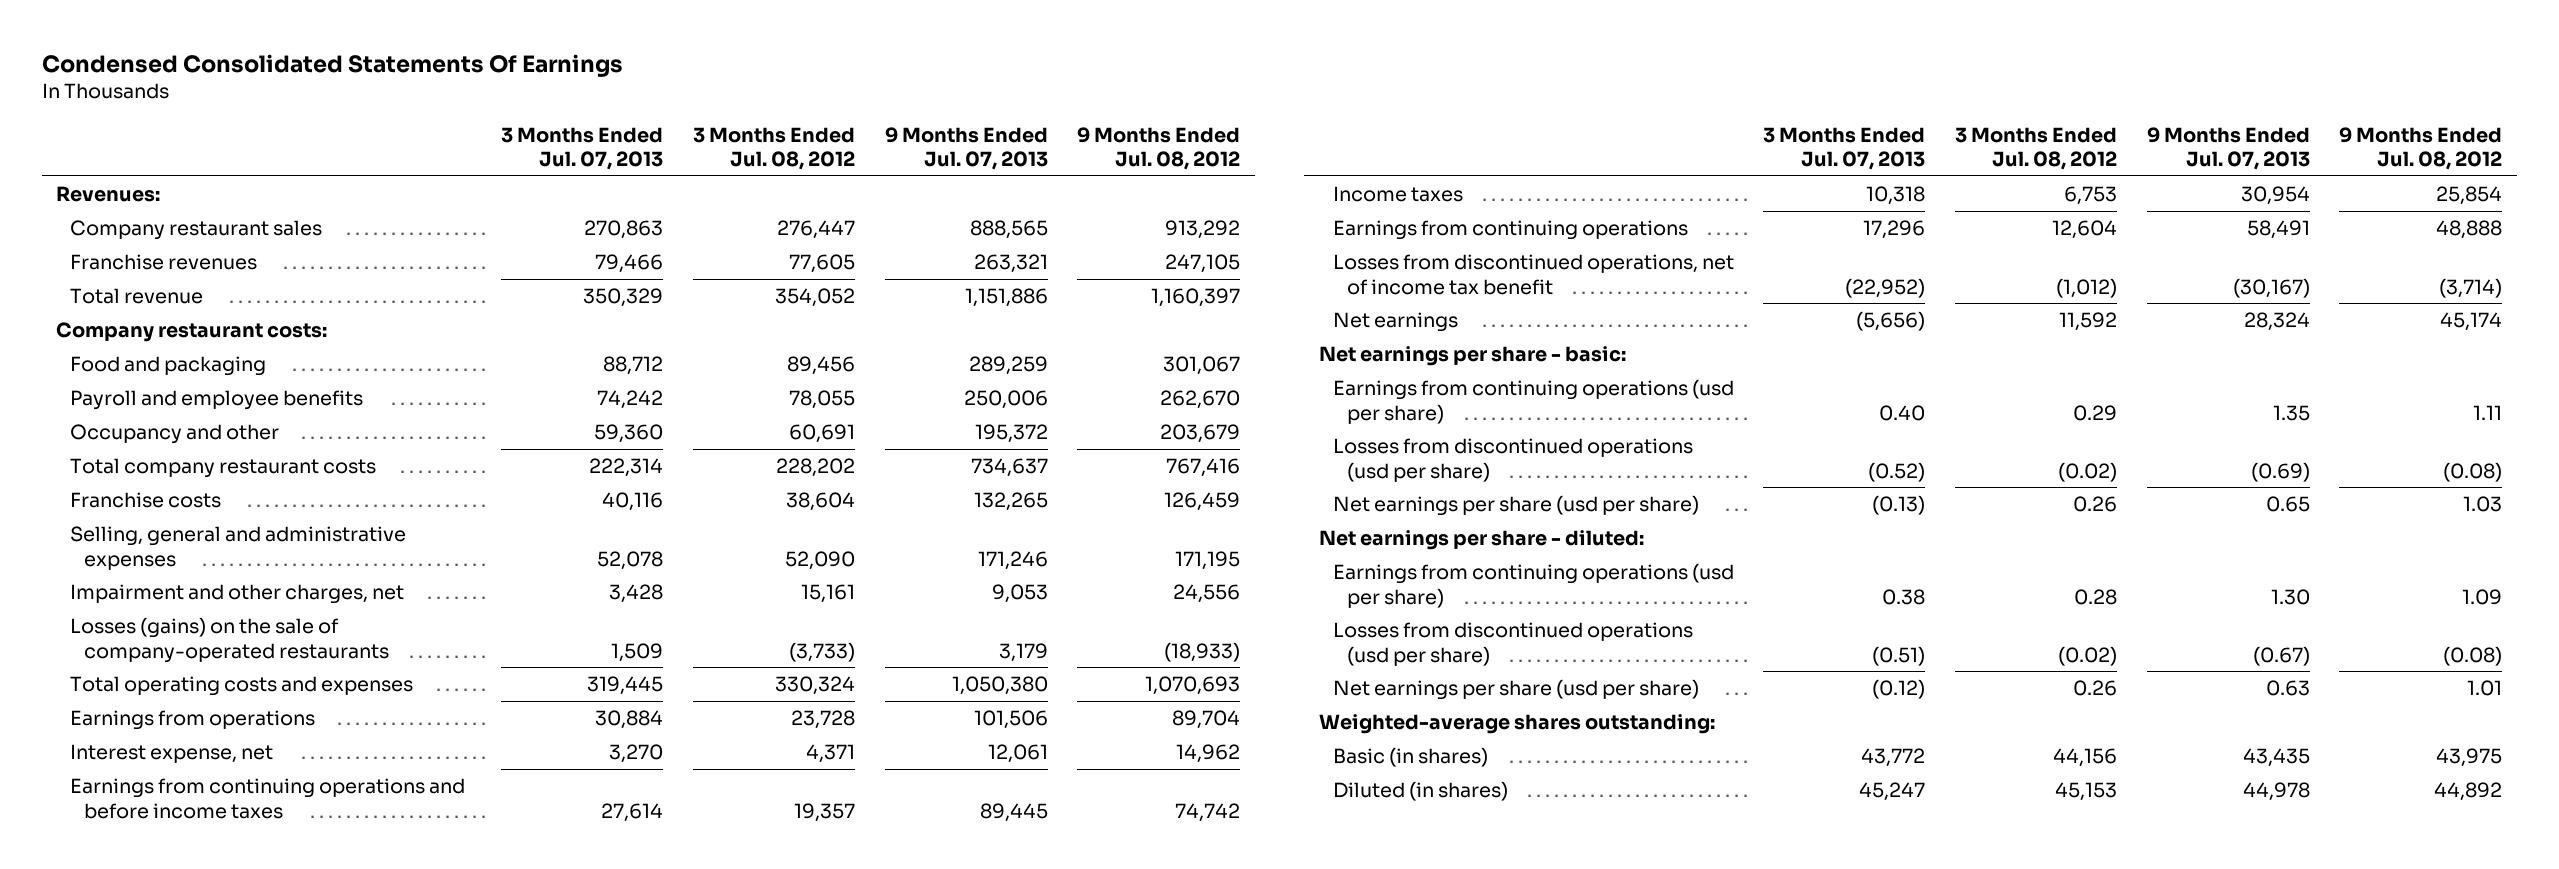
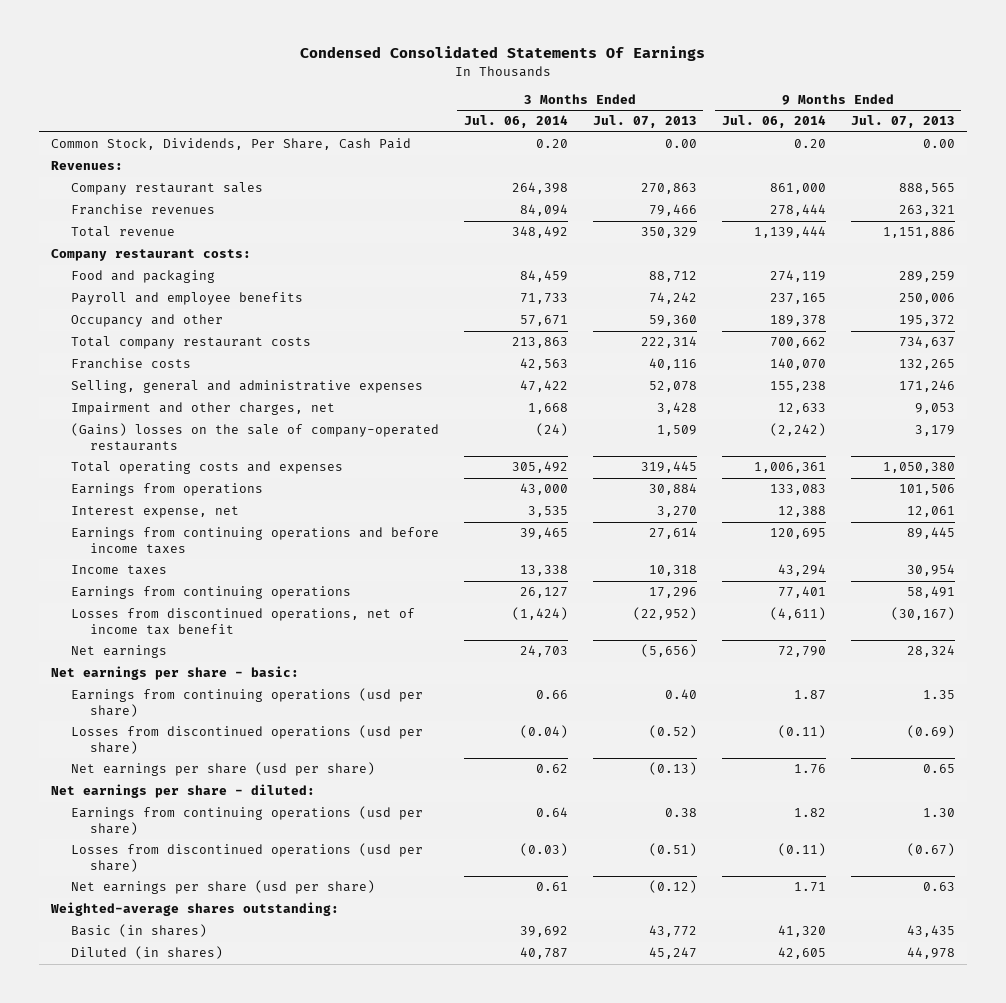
- | 3 Months Ended Jul. 07, 2013 | 3 Months Ended Jul. 08, 2012 | 9 Months Ended Jul. 07, 2013 | 9 Months Ended Jul. 08, 2012
+ | 3 Months Ended Jul. 06, 2014 | 3 Months Ended Jul. 07, 2013 | 9 Months Ended Jul. 06, 2014 | 9 Months Ended Jul. 07, 2013
+ Common Stock, Dividends, Per Share, Cash Paid | 0.20 | 0.00 | 0.20 | 0.00
- Losses (gains) on the sale of company-operated restaurants | 1,509 | (3,733) | 3,179 | (18,933)
+ (Gains) losses on the sale of company-operated restaurants | (24) | 1,509 | (2,242) | 3,179

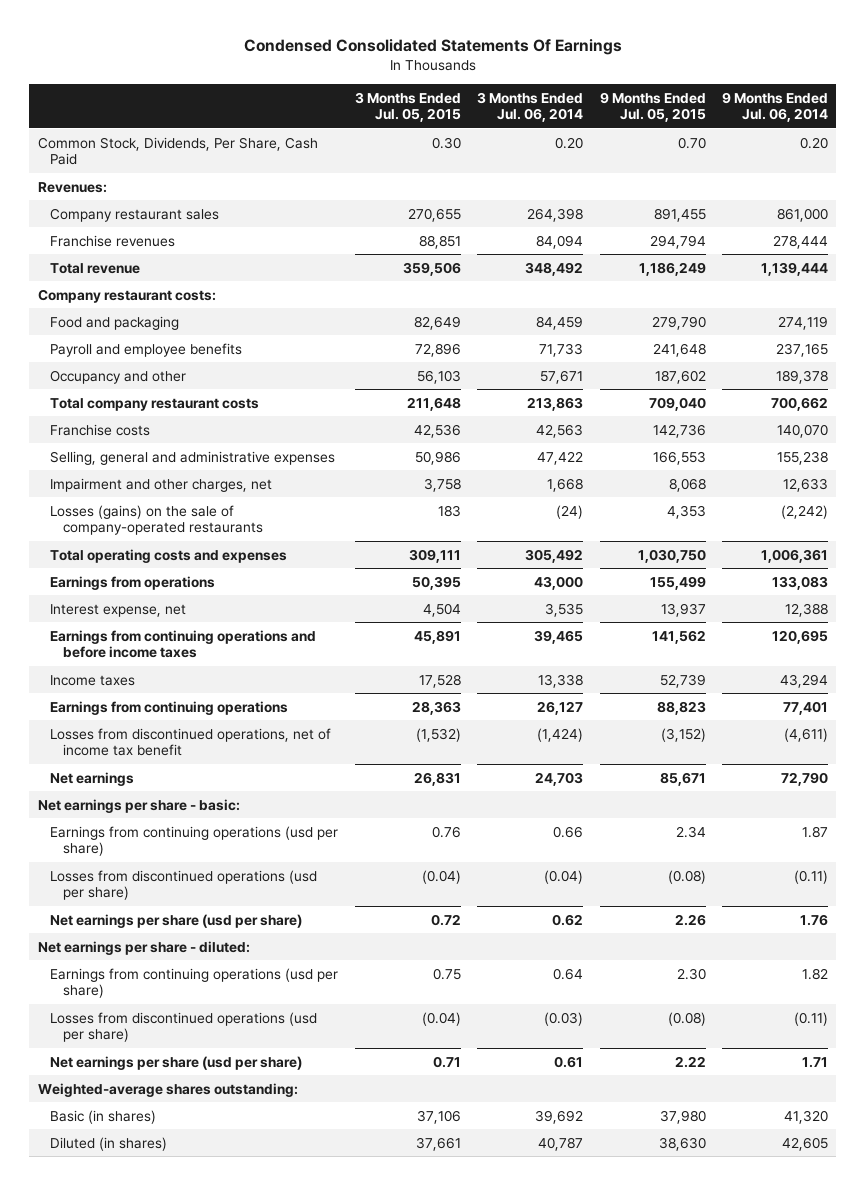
- | 3 Months Ended Jul. 06, 2014 | 3 Months Ended Jul. 07, 2013 | 9 Months Ended Jul. 06, 2014 | 9 Months Ended Jul. 07, 2013
+ | 3 Months Ended Jul. 05, 2015 | 3 Months Ended Jul. 06, 2014 | 9 Months Ended Jul. 05, 2015 | 9 Months Ended Jul. 06, 2014
- (Gains) losses on the sale of company-operated restaurants | (24) | 1,509 | (2,242) | 3,179
+ Losses (gains) on the sale of company-operated restaurants | 183 | (24) | 4,353 | (2,242)

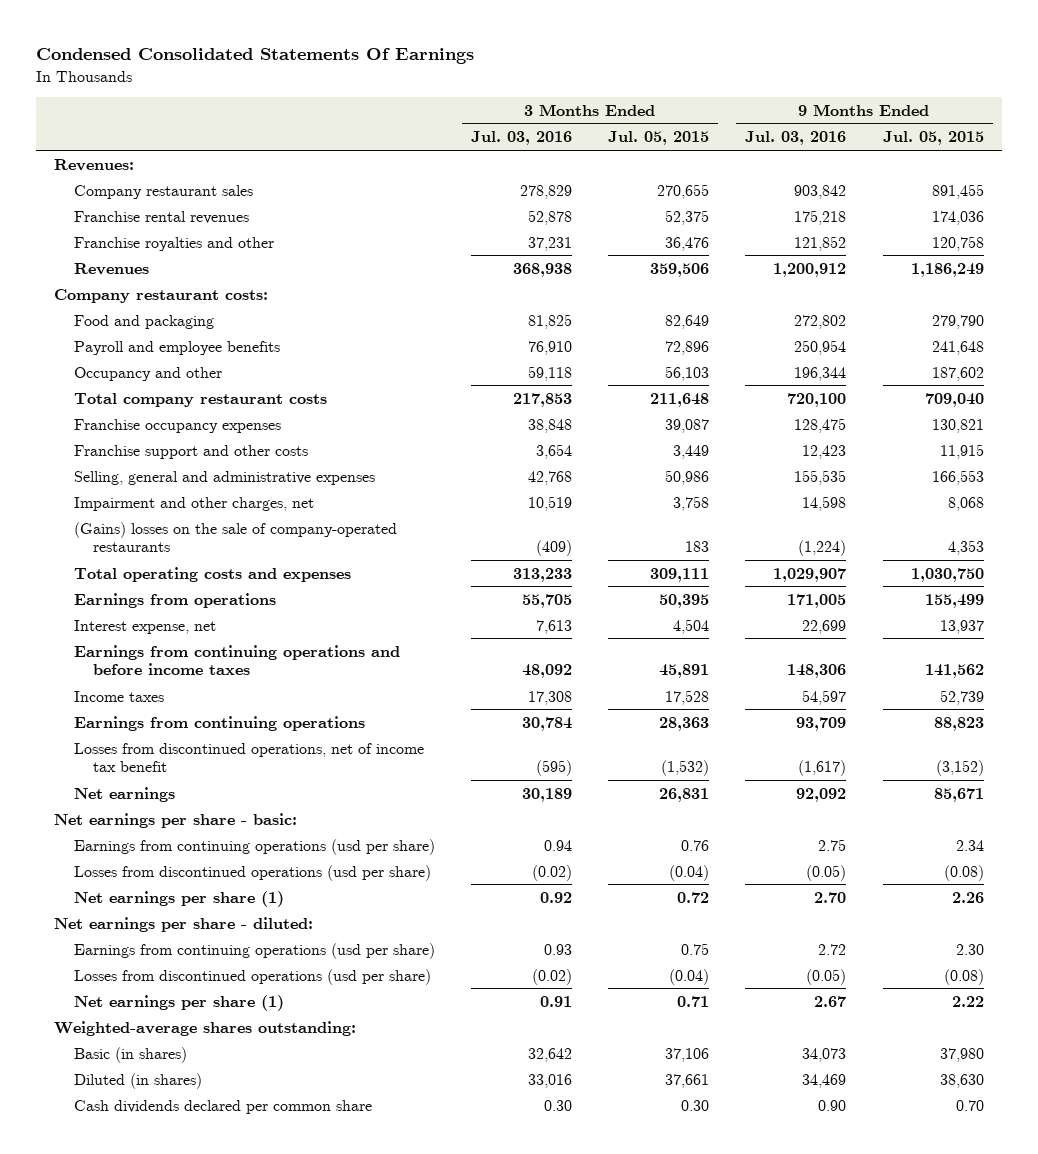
- | 3 Months Ended Jul. 05, 2015 | 3 Months Ended Jul. 06, 2014 | 9 Months Ended Jul. 05, 2015 | 9 Months Ended Jul. 06, 2014
+ | 3 Months Ended Jul. 03, 2016 | 3 Months Ended Jul. 05, 2015 | 9 Months Ended Jul. 03, 2016 | 9 Months Ended Jul. 05, 2015
- Common Stock, Dividends, Per Share, Cash Paid | 0.30 | 0.20 | 0.70 | 0.20
- Franchise revenues | 88,851 | 84,094 | 294,794 | 278,444
- Total revenue | 359,506 | 348,492 | 1,186,249 | 1,139,444
+ Franchise rental revenues | 52,878 | 52,375 | 175,218 | 174,036
+ Franchise royalties and other | 37,231 | 36,476 | 121,852 | 120,758
+ Revenues | 368,938 | 359,506 | 1,200,912 | 1,186,249
- Franchise costs | 42,536 | 42,563 | 142,736 | 140,070
+ Franchise occupancy expenses | 38,848 | 39,087 | 128,475 | 130,821
+ Franchise support and other costs | 3,654 | 3,449 | 12,423 | 11,915
- Losses (gains) on the sale of company-operated restaurants | 183 | (24) | 4,353 | (2,242)
+ (Gains) losses on the sale of company-operated restaurants | (409) | 183 | (1,224) | 4,353
- Net earnings per share (usd per share) | 0.72 | 0.62 | 2.26 | 1.76
+ Net earnings per share (1) | 0.92 | 0.72 | 2.70 | 2.26
- Net earnings per share (usd per share) | 0.71 | 0.61 | 2.22 | 1.71
+ Net earnings per share (1) | 0.91 | 0.71 | 2.67 | 2.22
+ Cash dividends declared per common share | 0.30 | 0.30 | 0.90 | 0.70

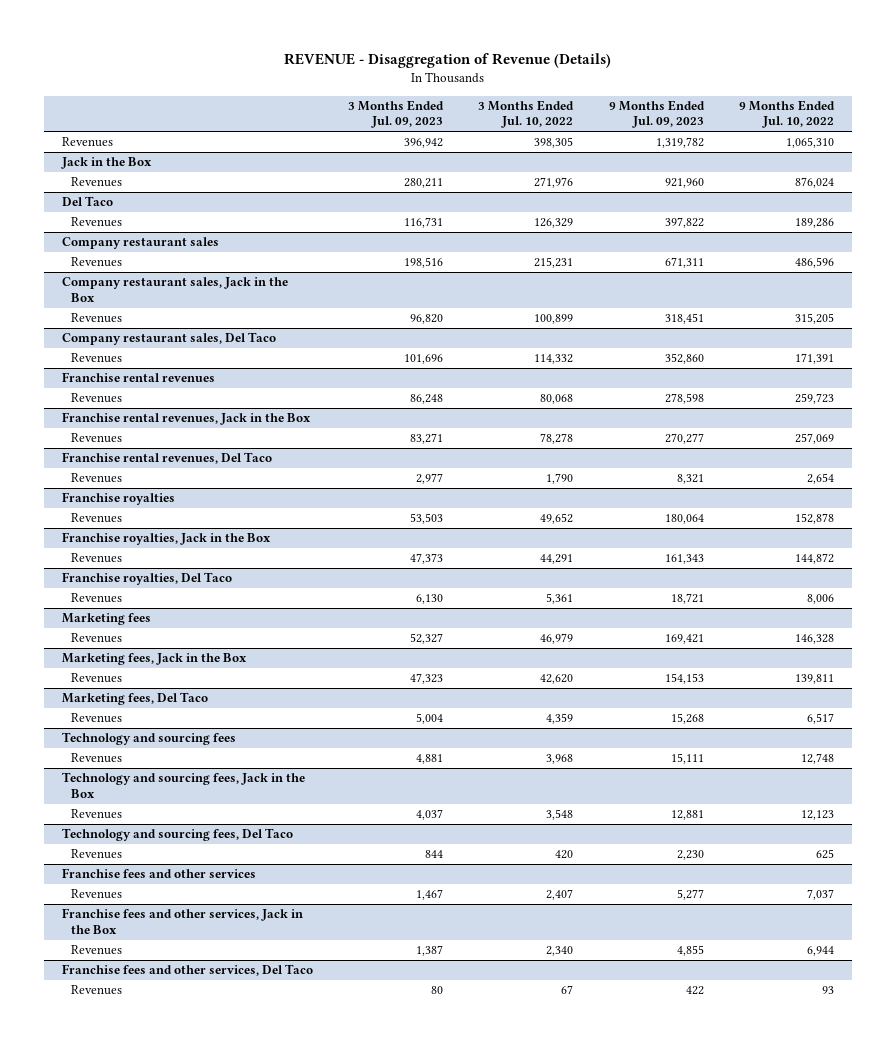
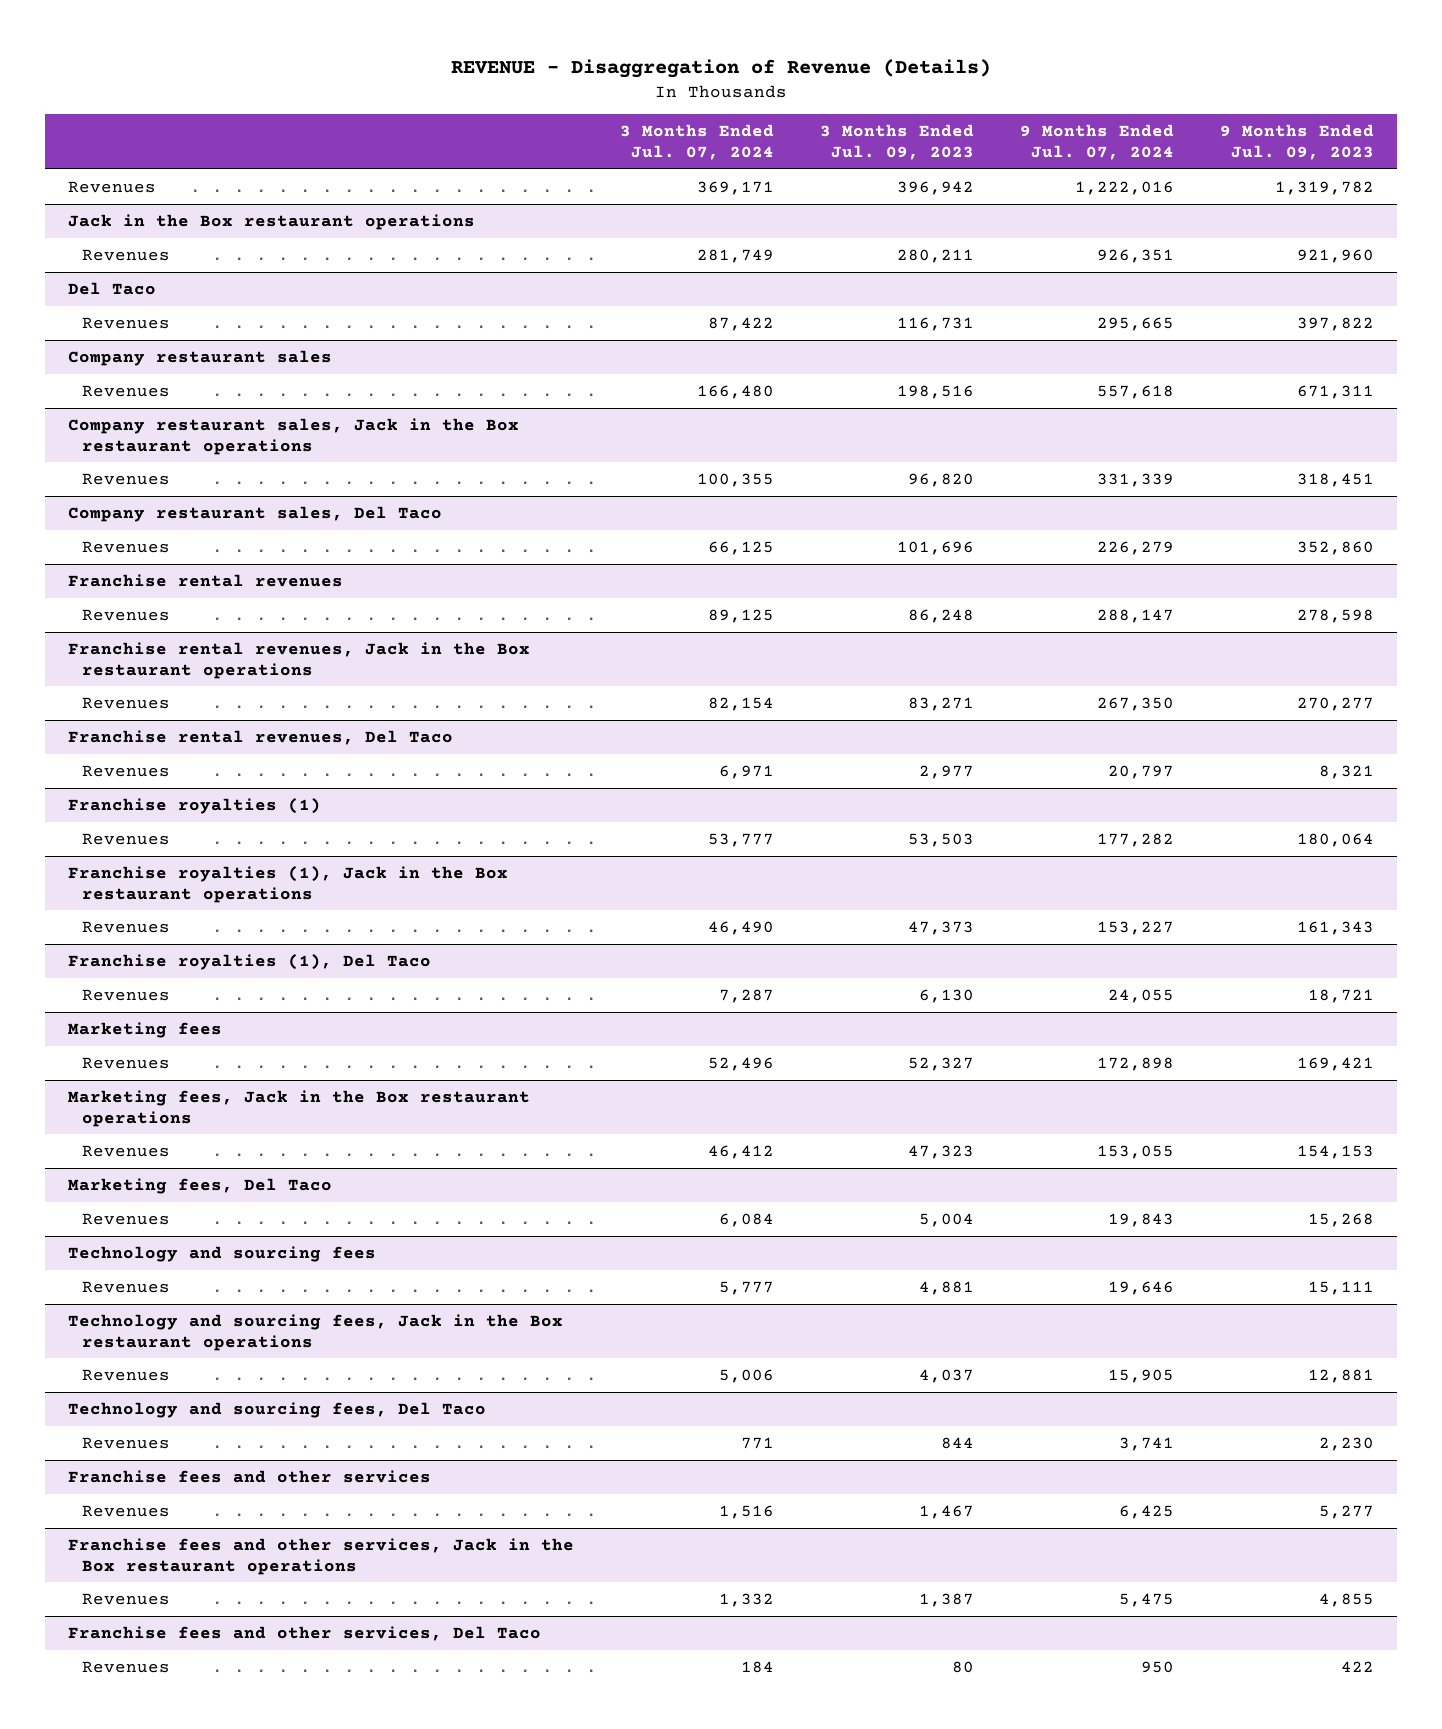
- | 3 Months Ended Jul. 09, 2023 | 3 Months Ended Jul. 10, 2022 | 9 Months Ended Jul. 09, 2023 | 9 Months Ended Jul. 10, 2022
+ | 3 Months Ended Jul. 07, 2024 | 3 Months Ended Jul. 09, 2023 | 9 Months Ended Jul. 07, 2024 | 9 Months Ended Jul. 09, 2023
- Jack in the Box
+ Jack in the Box restaurant operations
- Company restaurant sales, Jack in the Box
+ Company restaurant sales, Jack in the Box restaurant operations
- Franchise rental revenues, Jack in the Box
+ Franchise rental revenues, Jack in the Box restaurant operations
- Franchise royalties
+ Franchise royalties (1)
- Franchise royalties, Jack in the Box
+ Franchise royalties (1), Jack in the Box restaurant operations
- Franchise royalties, Del Taco
+ Franchise royalties (1), Del Taco
- Marketing fees, Jack in the Box
+ Marketing fees, Jack in the Box restaurant operations
- Technology and sourcing fees, Jack in the Box
+ Technology and sourcing fees, Jack in the Box restaurant operations
- Franchise fees and other services, Jack in the Box
+ Franchise fees and other services, Jack in the Box restaurant operations

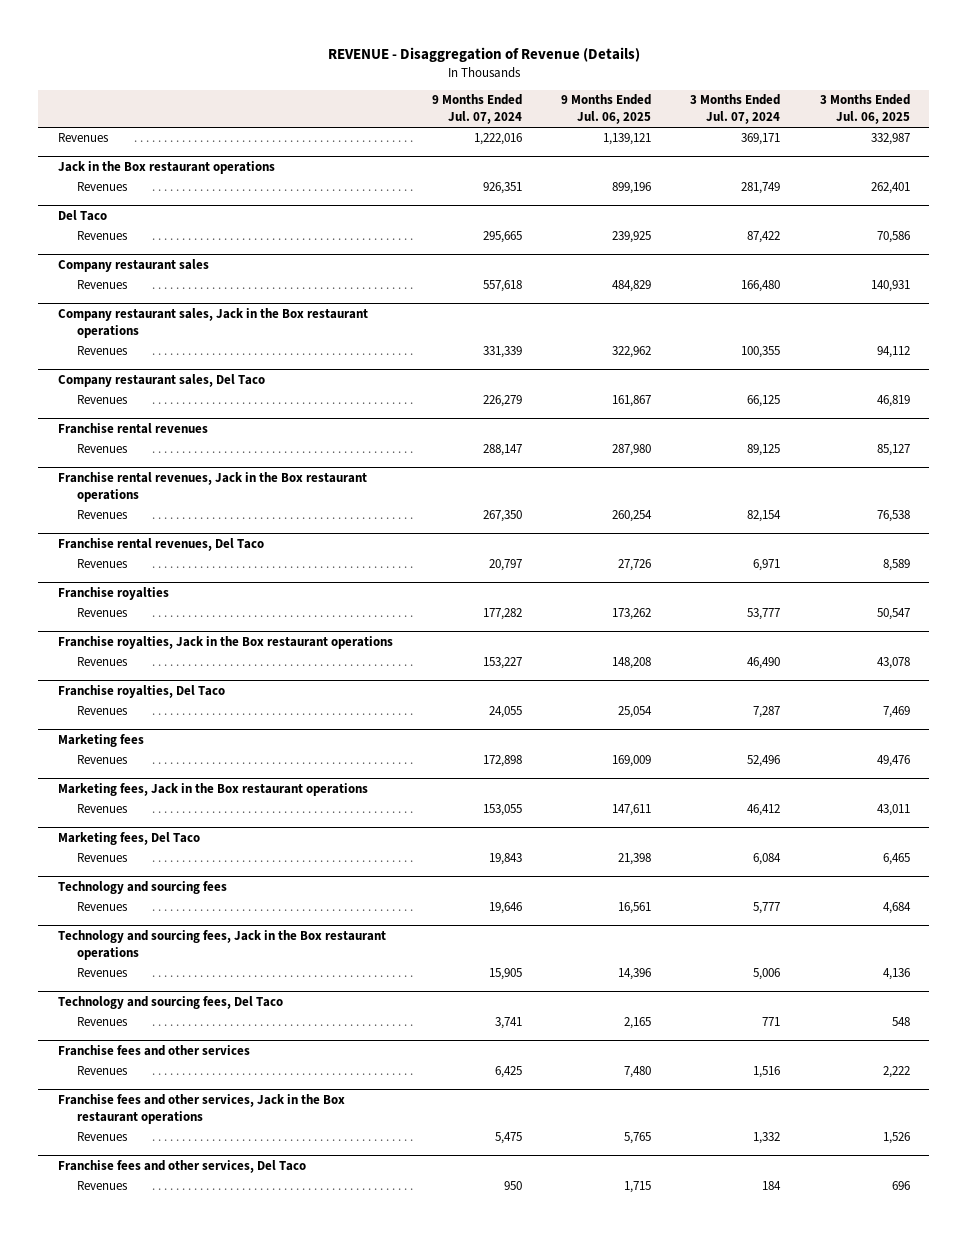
- | 3 Months Ended Jul. 07, 2024 | 3 Months Ended Jul. 09, 2023 | 9 Months Ended Jul. 07, 2024 | 9 Months Ended Jul. 09, 2023
+ | 9 Months Ended Jul. 07, 2024 | 9 Months Ended Jul. 06, 2025 | 3 Months Ended Jul. 07, 2024 | 3 Months Ended Jul. 06, 2025
- Franchise royalties (1)
+ Franchise royalties
- Franchise royalties (1), Jack in the Box restaurant operations
+ Franchise royalties, Jack in the Box restaurant operations
- Franchise royalties (1), Del Taco
+ Franchise royalties, Del Taco

